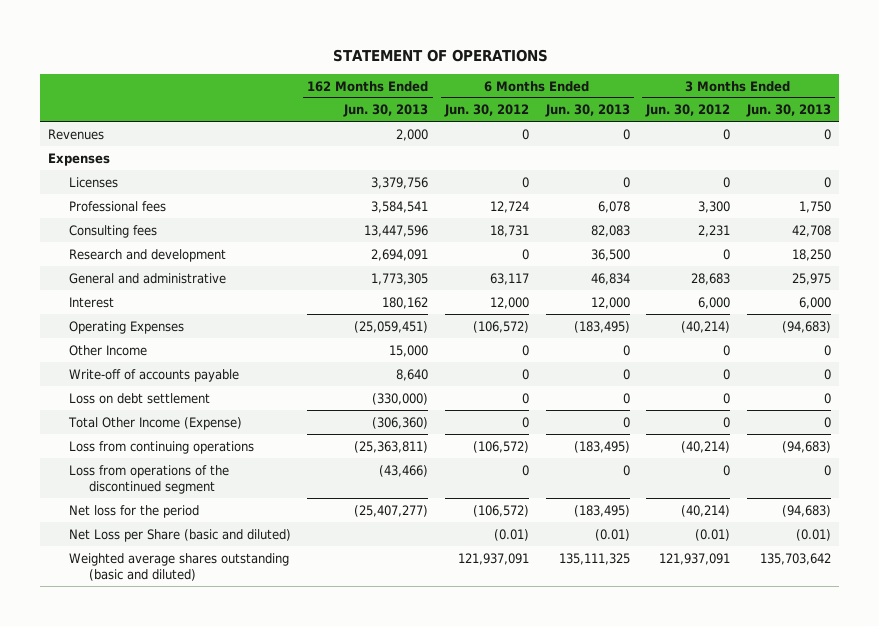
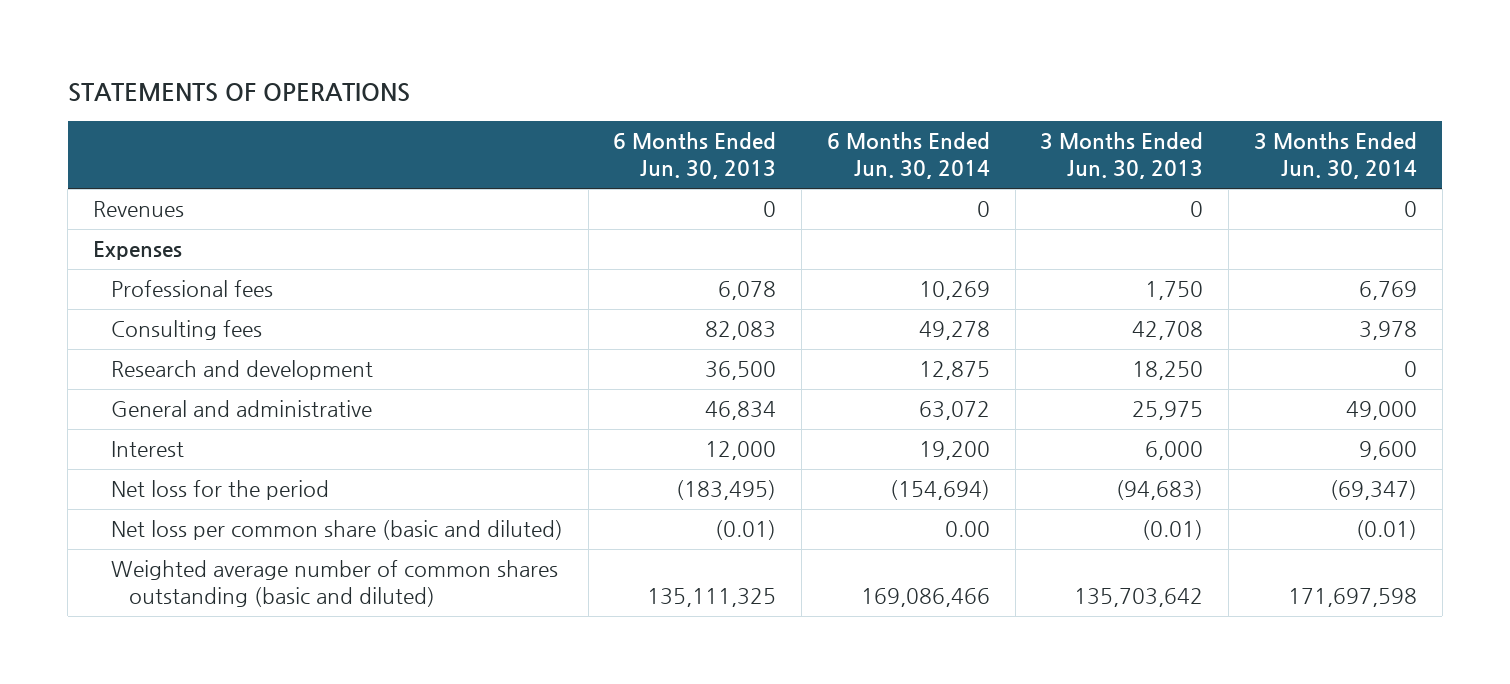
- STATEMENT OF OPERATIONS
+ STATEMENTS OF OPERATIONS
- | 162 Months Ended Jun. 30, 2013 | 6 Months Ended Jun. 30, 2012 | 6 Months Ended Jun. 30, 2013 | 3 Months Ended Jun. 30, 2012 | 3 Months Ended Jun. 30, 2013
+ | 6 Months Ended Jun. 30, 2013 | 6 Months Ended Jun. 30, 2014 | 3 Months Ended Jun. 30, 2013 | 3 Months Ended Jun. 30, 2014
- Licenses | 3,379,756 | 0 | 0 | 0 | 0
- Operating Expenses | (25,059,451) | (106,572) | (183,495) | (40,214) | (94,683)
- Other Income | 15,000 | 0 | 0 | 0 | 0
- Write-off of accounts payable | 8,640 | 0 | 0 | 0 | 0
- Loss on debt settlement | (330,000) | 0 | 0 | 0 | 0
- Total Other Income (Expense) | (306,360) | 0 | 0 | 0 | 0
- Loss from continuing operations | (25,363,811) | (106,572) | (183,495) | (40,214) | (94,683)
- Loss from operations of the discontinued segment | (43,466) | 0 | 0 | 0 | 0
- Net Loss per Share (basic and diluted) | | (0.01) | (0.01) | (0.01) | (0.01)
- Weighted average shares outstanding (basic and diluted) | | 121,937,091 | 135,111,325 | 121,937,091 | 135,703,642
+ Net loss per common share (basic and diluted) | (0.01) | 0.00 | (0.01) | (0.01)
+ Weighted average number of common shares outstanding (basic and diluted) | 135,111,325 | 169,086,466 | 135,703,642 | 171,697,598

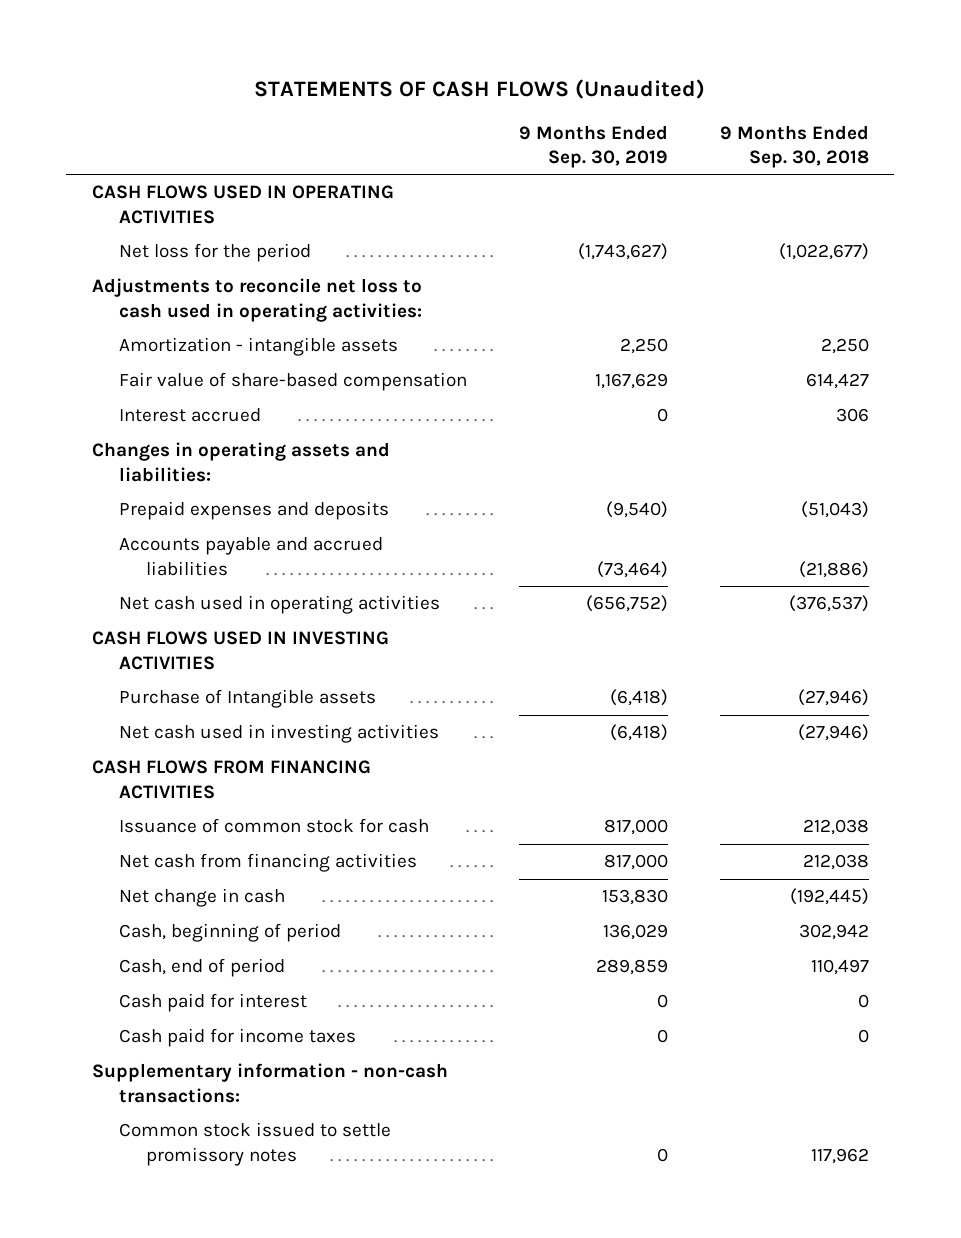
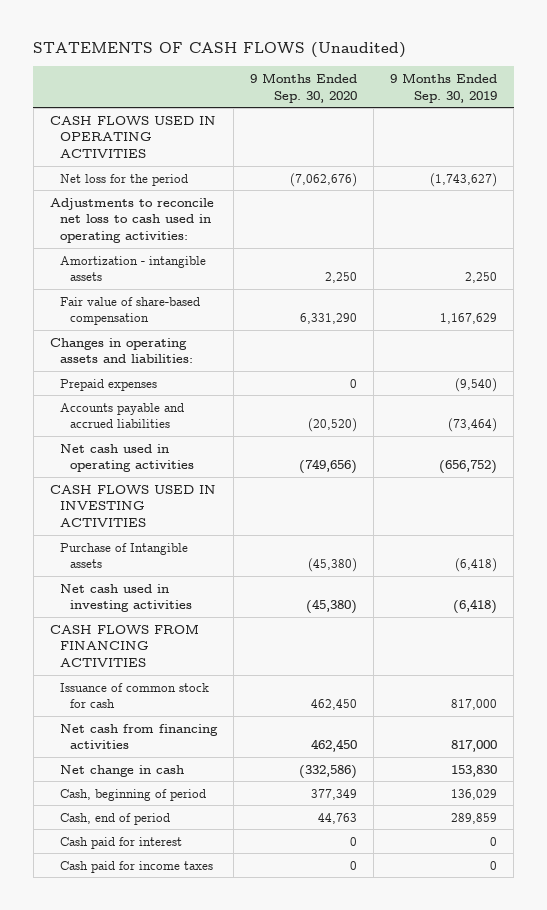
- | 9 Months Ended Sep. 30, 2019 | 9 Months Ended Sep. 30, 2018
+ | 9 Months Ended Sep. 30, 2020 | 9 Months Ended Sep. 30, 2019
- Interest accrued | 0 | 306
- Prepaid expenses and deposits | (9,540) | (51,043)
+ Prepaid expenses | 0 | (9,540)
- Supplementary information - non-cash transactions:
- Common stock issued to settle promissory notes | 0 | 117,962

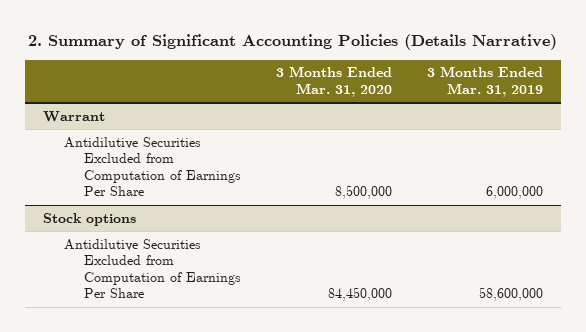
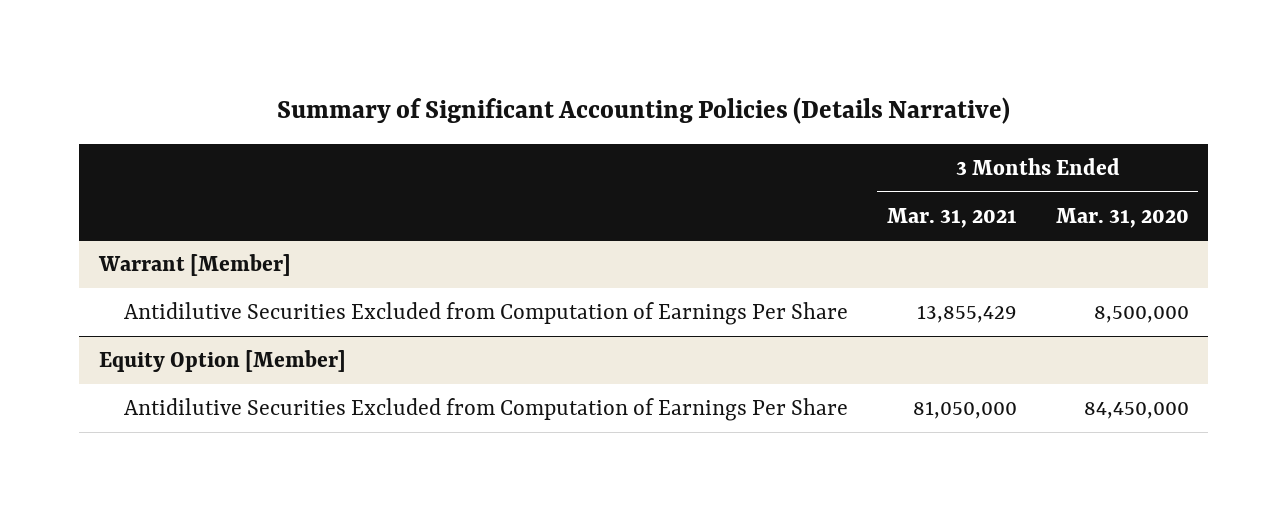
- 2. Summary of Significant Accounting Policies (Details Narrative)
+ Summary of Significant Accounting Policies (Details Narrative)
- | 3 Months Ended Mar. 31, 2020 | 3 Months Ended Mar. 31, 2019
+ | 3 Months Ended Mar. 31, 2021 | 3 Months Ended Mar. 31, 2020
- Warrant
+ Warrant [Member]
- Stock options
+ Equity Option [Member]

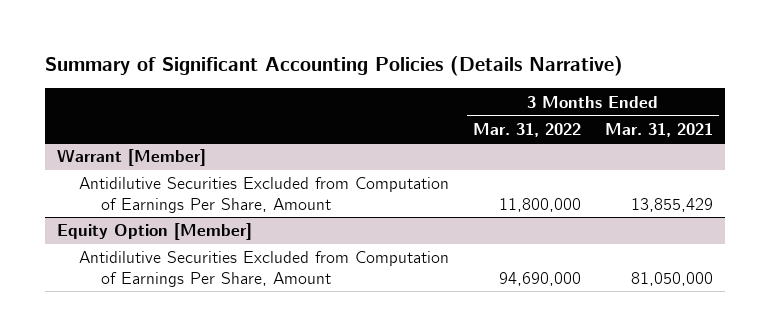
- | 3 Months Ended Mar. 31, 2021 | 3 Months Ended Mar. 31, 2020
+ | 3 Months Ended Mar. 31, 2022 | 3 Months Ended Mar. 31, 2021
@ Warrant [Member]
- Antidilutive Securities Excluded from Computation of Earnings Per Share | 13,855,429 | 8,500,000
+ Antidilutive Securities Excluded from Computation of Earnings Per Share, Amount | 11,800,000 | 13,855,429
@ Equity Option [Member]
- Antidilutive Securities Excluded from Computation of Earnings Per Share | 81,050,000 | 84,450,000
+ Antidilutive Securities Excluded from Computation of Earnings Per Share, Amount | 94,690,000 | 81,050,000

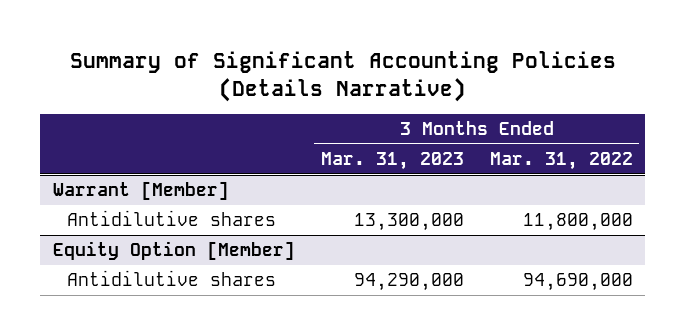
- | 3 Months Ended Mar. 31, 2022 | 3 Months Ended Mar. 31, 2021
+ | 3 Months Ended Mar. 31, 2023 | 3 Months Ended Mar. 31, 2022
@ Warrant [Member]
- Antidilutive Securities Excluded from Computation of Earnings Per Share, Amount | 11,800,000 | 13,855,429
+ Antidilutive shares | 13,300,000 | 11,800,000
@ Equity Option [Member]
- Antidilutive Securities Excluded from Computation of Earnings Per Share, Amount | 94,690,000 | 81,050,000
+ Antidilutive shares | 94,290,000 | 94,690,000

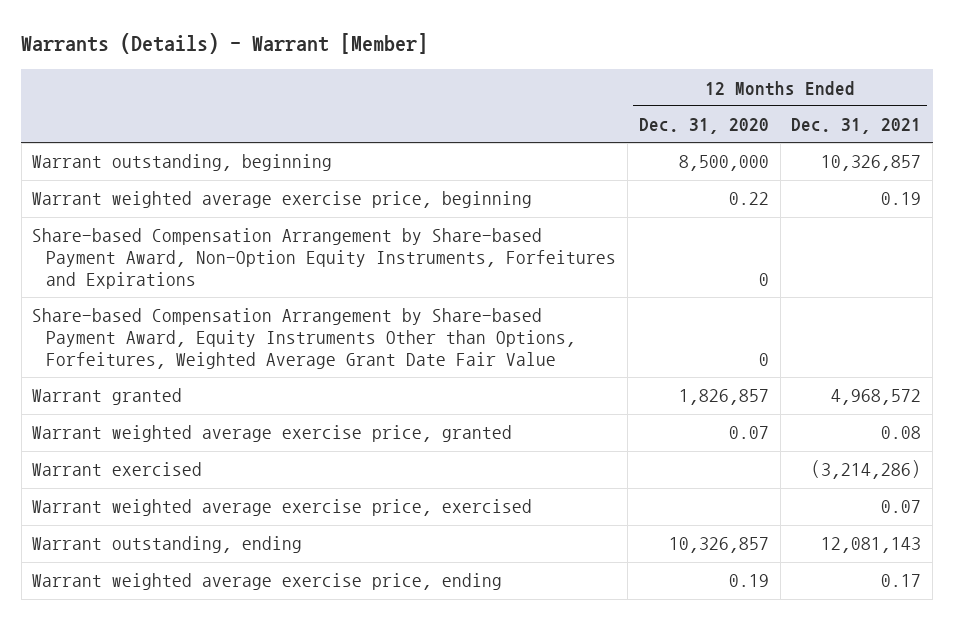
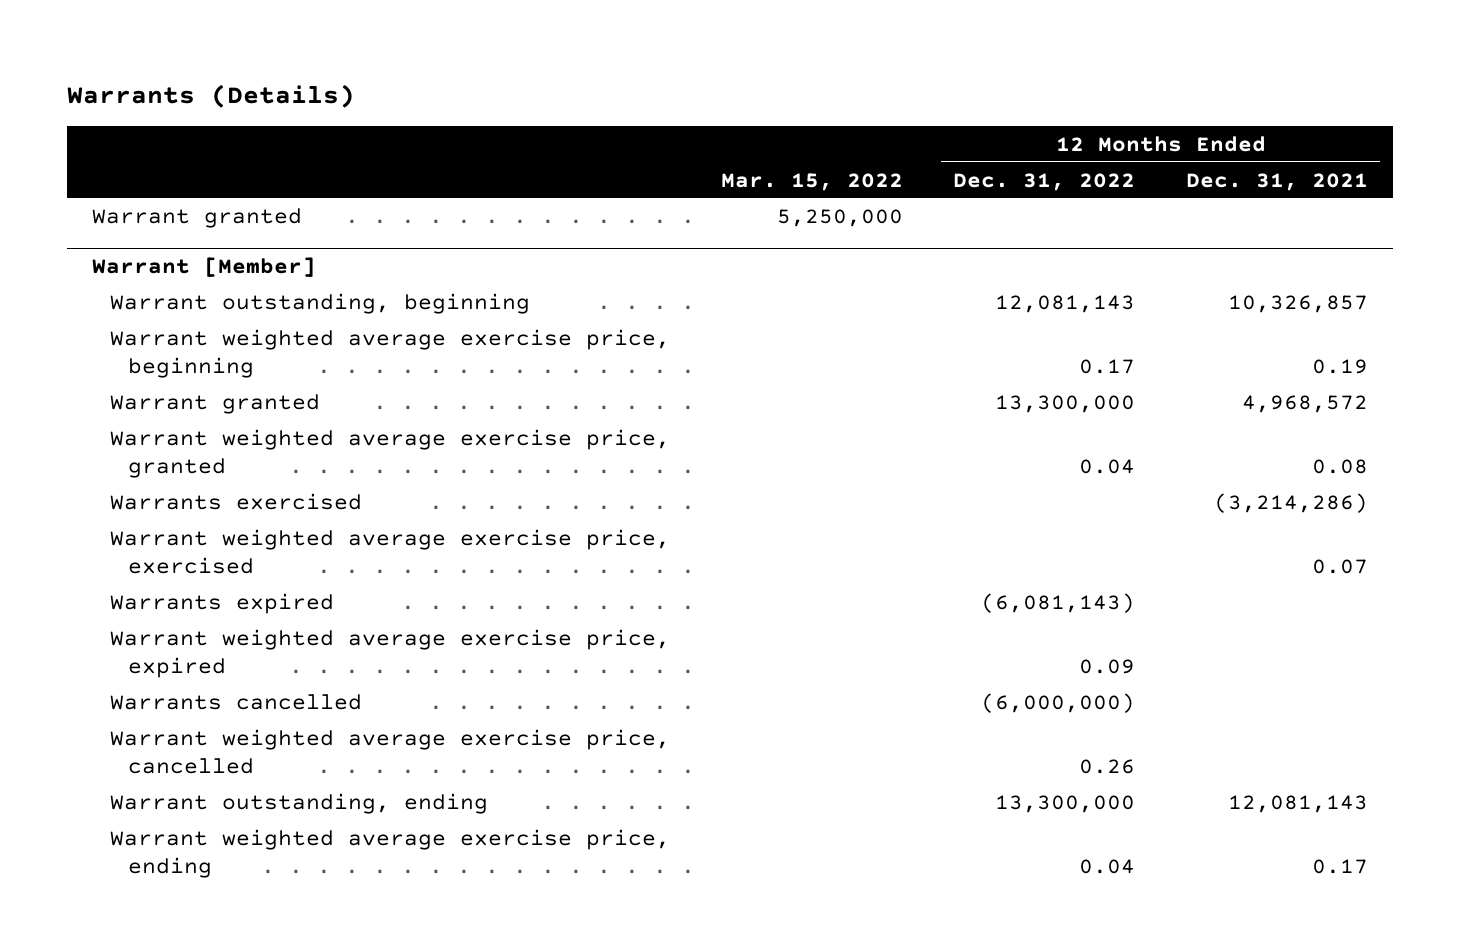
- Warrants (Details) - Warrant [Member]
+ Warrants (Details)
- | 12 Months Ended Dec. 31, 2020 | 12 Months Ended Dec. 31, 2021
+ | Mar. 15, 2022 | 12 Months Ended Dec. 31, 2022 | 12 Months Ended Dec. 31, 2021
+ Warrant granted | 5,250,000 | |
+ Warrant [Member]
- Share-based Compensation Arrangement by Share-based Payment Award, Non-Option Equity Instruments, Forfeitures and Expirations | 0 |
- Share-based Compensation Arrangement by Share-based Payment Award, Equity Instruments Other than Options, Forfeitures, Weighted Average Grant Date Fair Value | 0 |
- Warrant exercised | | (3,214,286)
+ Warrants exercised | | | (3,214,286)
+ Warrants expired | | (6,081,143) |
+ Warrant weighted average exercise price, expired | | 0.09 |
+ Warrants cancelled | | (6,000,000) |
+ Warrant weighted average exercise price, cancelled | | 0.26 |

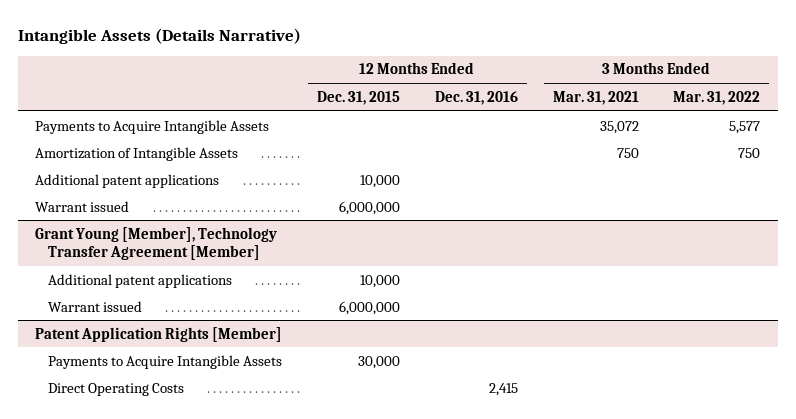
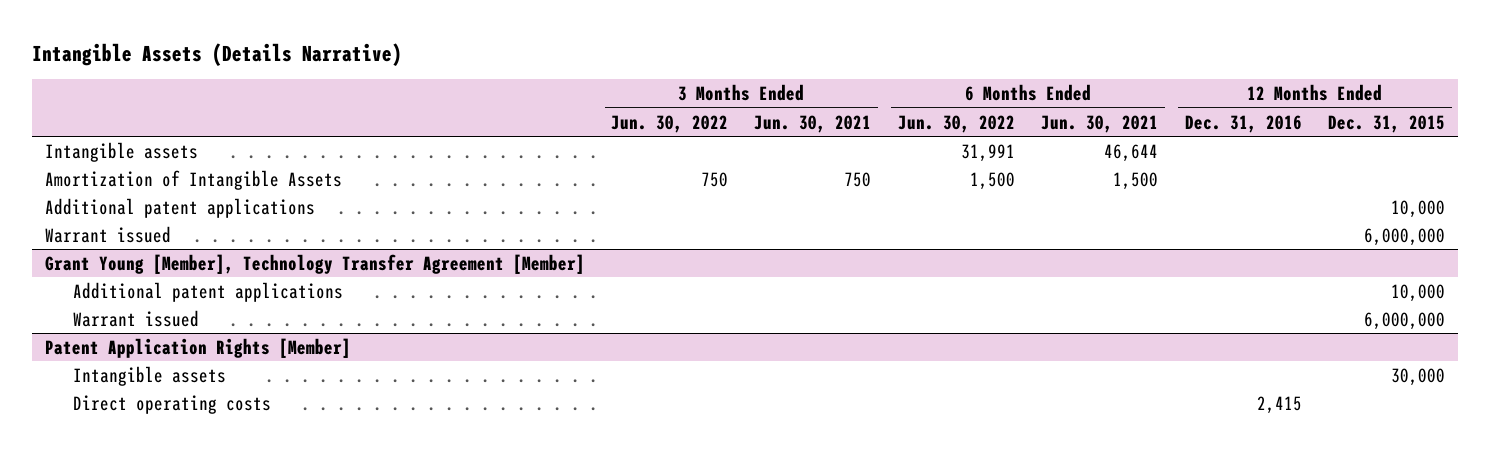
- | 12 Months Ended Dec. 31, 2015 | 12 Months Ended Dec. 31, 2016 | 3 Months Ended Mar. 31, 2021 | 3 Months Ended Mar. 31, 2022
+ | 3 Months Ended Jun. 30, 2022 | 3 Months Ended Jun. 30, 2021 | 6 Months Ended Jun. 30, 2022 | 6 Months Ended Jun. 30, 2021 | 12 Months Ended Dec. 31, 2016 | 12 Months Ended Dec. 31, 2015
- Payments to Acquire Intangible Assets | | | 35,072 | 5,577
+ Intangible assets | | | 31,991 | 46,644 | |
@ Patent Application Rights [Member]
- Payments to Acquire Intangible Assets | 30,000 | | |
- Direct Operating Costs | | 2,415 | |
+ Intangible assets | | | | | | 30,000
+ Direct operating costs | | | | | 2,415 |

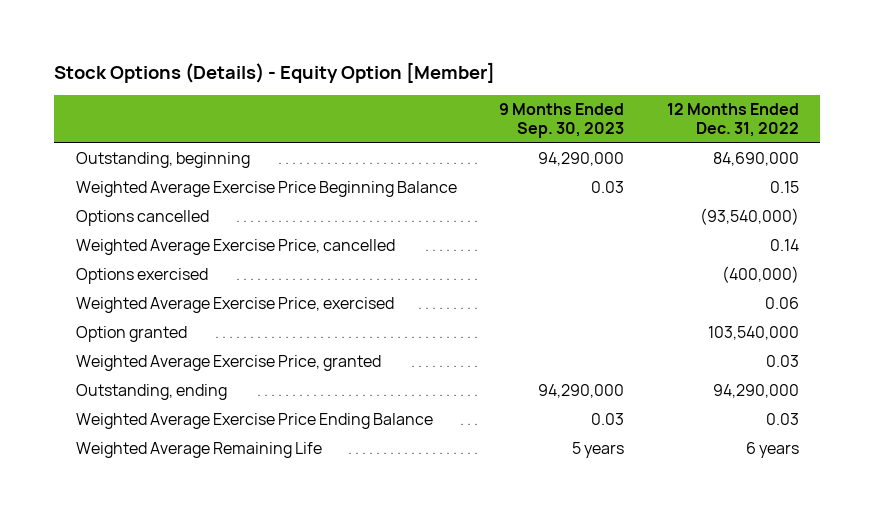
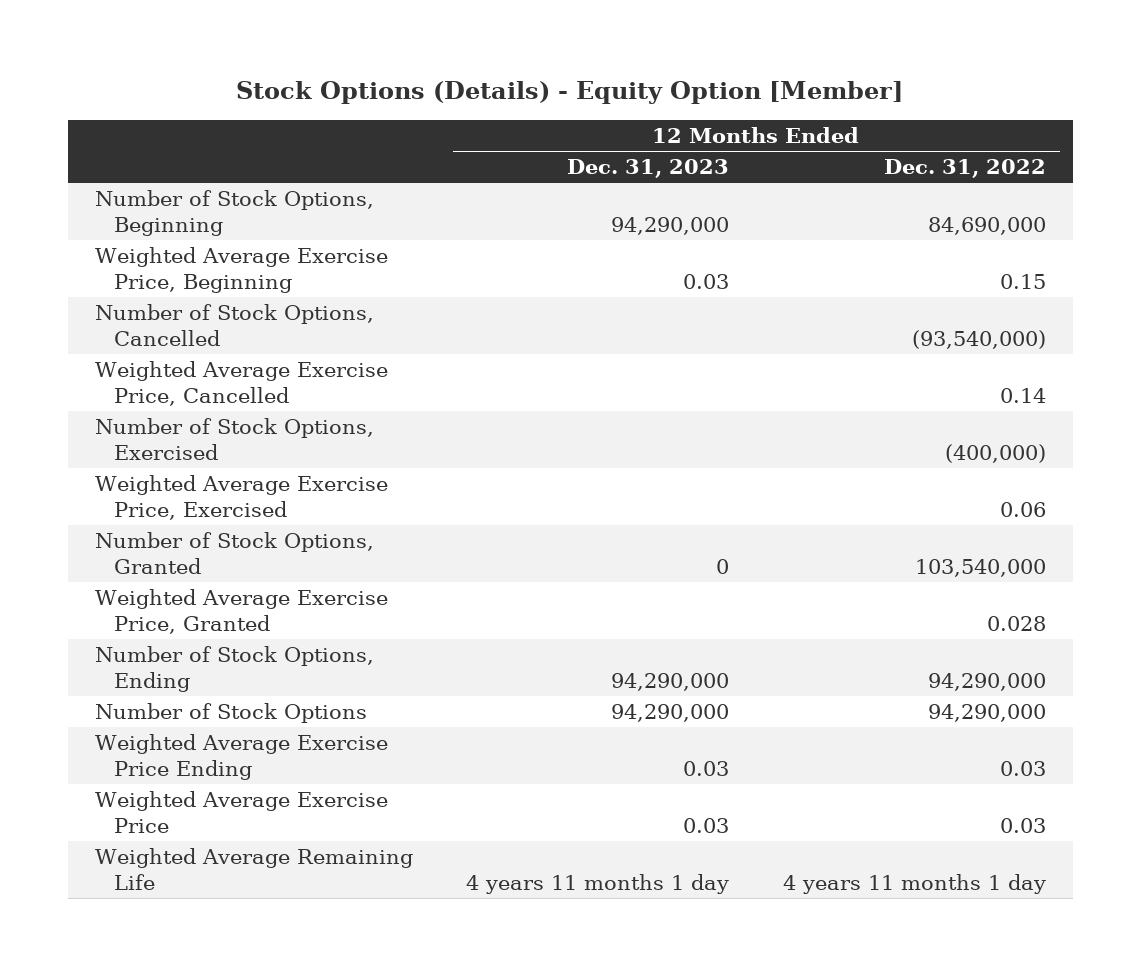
- | 9 Months Ended Sep. 30, 2023 | 12 Months Ended Dec. 31, 2022
+ | 12 Months Ended Dec. 31, 2023 | 12 Months Ended Dec. 31, 2022
- Outstanding, beginning | 94,290,000 | 84,690,000
- Weighted Average Exercise Price Beginning Balance | 0.03 | 0.15
- Options cancelled | | (93,540,000)
- Weighted Average Exercise Price, cancelled | | 0.14
- Options exercised | | (400,000)
- Weighted Average Exercise Price, exercised | | 0.06
- Option granted | | 103,540,000
- Weighted Average Exercise Price, granted | | 0.03
- Outstanding, ending | 94,290,000 | 94,290,000
- Weighted Average Exercise Price Ending Balance | 0.03 | 0.03
- Weighted Average Remaining Life | 5 years | 6 years
+ Number of Stock Options, Beginning | 94,290,000 | 84,690,000
+ Weighted Average Exercise Price, Beginning | 0.03 | 0.15
+ Number of Stock Options, Cancelled | | (93,540,000)
+ Weighted Average Exercise Price, Cancelled | | 0.14
+ Number of Stock Options, Exercised | | (400,000)
+ Weighted Average Exercise Price, Exercised | | 0.06
+ Number of Stock Options, Granted | 0 | 103,540,000
+ Weighted Average Exercise Price, Granted | | 0.028
+ Number of Stock Options, Ending | 94,290,000 | 94,290,000
+ Number of Stock Options | 94,290,000 | 94,290,000
+ Weighted Average Exercise Price Ending | 0.03 | 0.03
+ Weighted Average Exercise Price | 0.03 | 0.03
+ Weighted Average Remaining Life | 4 years 11 months 1 day | 4 years 11 months 1 day

